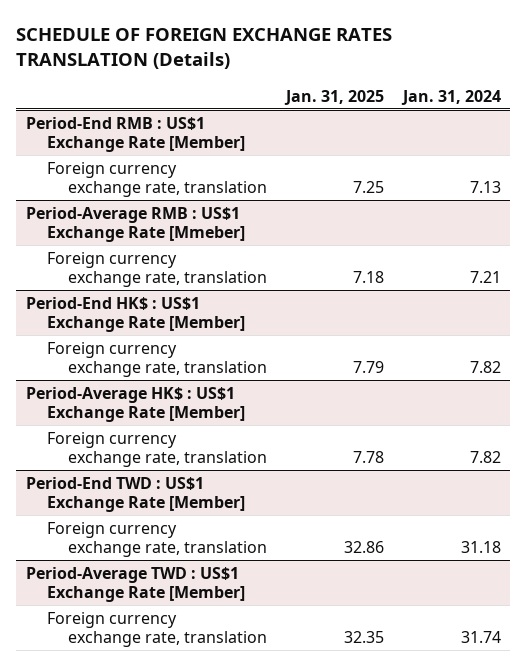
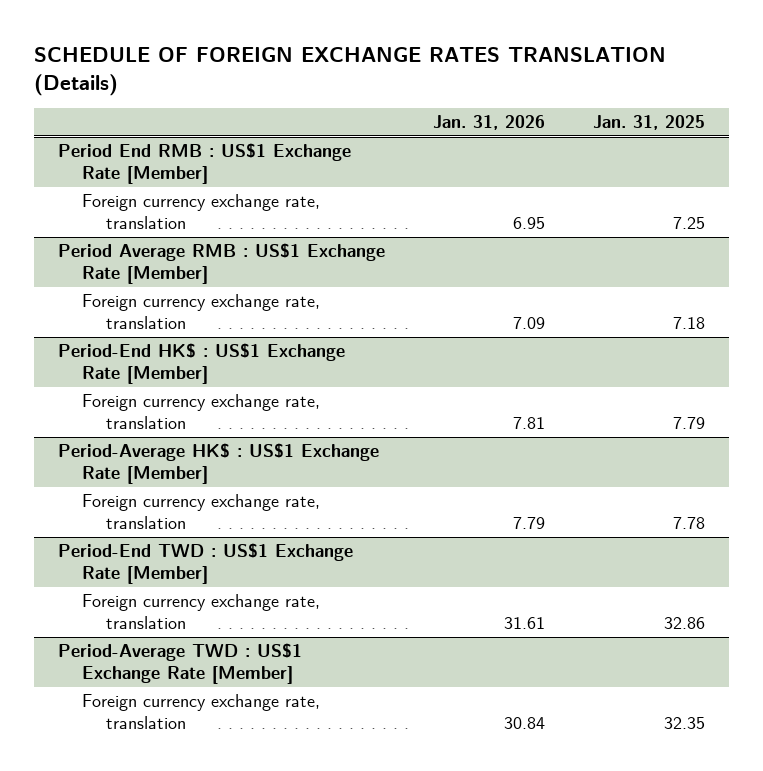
- | Jan. 31, 2025 | Jan. 31, 2024
+ | Jan. 31, 2026 | Jan. 31, 2025
- Period-End RMB : US$1 Exchange Rate [Member]
+ Period End RMB : US$1 Exchange Rate [Member]
- Period-Average RMB : US$1 Exchange Rate [Mmeber]
+ Period Average RMB : US$1 Exchange Rate [Member]

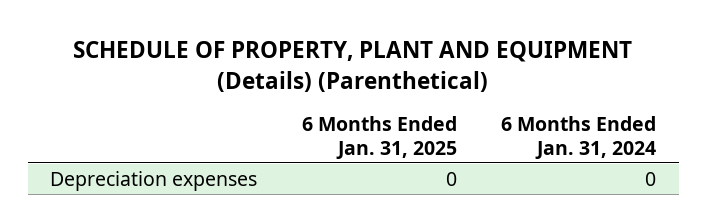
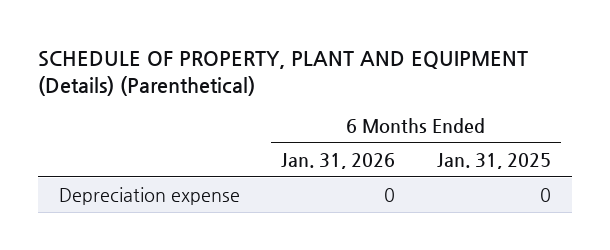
- | 6 Months Ended Jan. 31, 2025 | 6 Months Ended Jan. 31, 2024
+ | 6 Months Ended Jan. 31, 2026 | 6 Months Ended Jan. 31, 2025
- Depreciation expenses | 0 | 0
+ Depreciation expense | 0 | 0

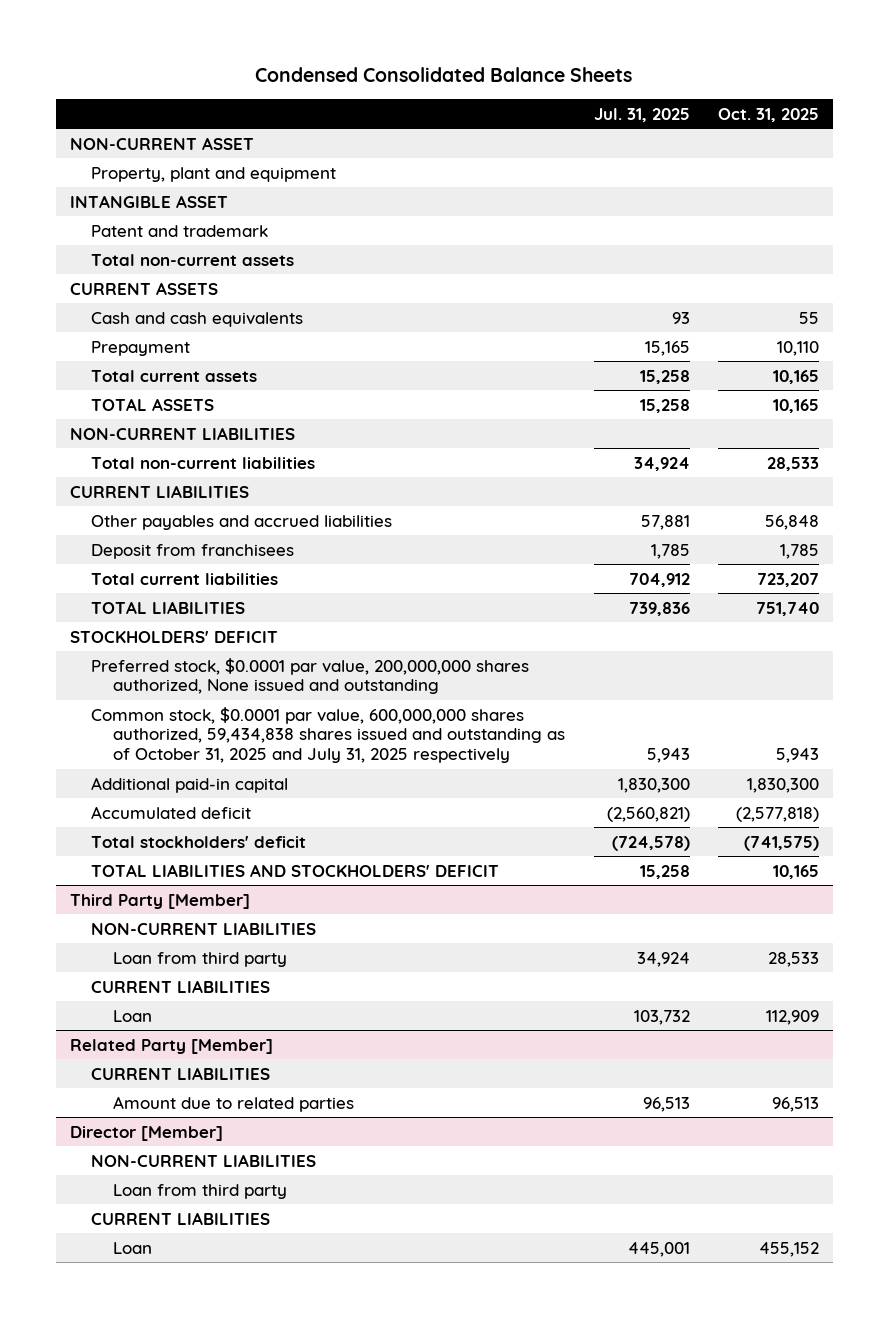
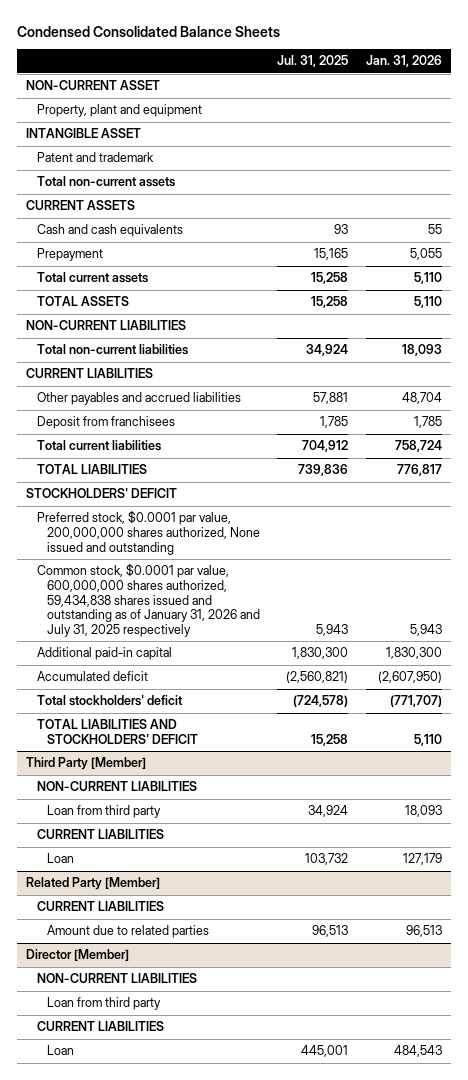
- | Jul. 31, 2025 | Oct. 31, 2025
+ | Jul. 31, 2025 | Jan. 31, 2026
- Common stock, $0.0001 par value, 600,000,000 shares authorized, 59,434,838 shares issued and outstanding as of October 31, 2025 and July 31, 2025 respectively | 5,943 | 5,943
+ Common stock, $0.0001 par value, 600,000,000 shares authorized, 59,434,838 shares issued and outstanding as of January 31, 2026 and July 31, 2025 respectively | 5,943 | 5,943

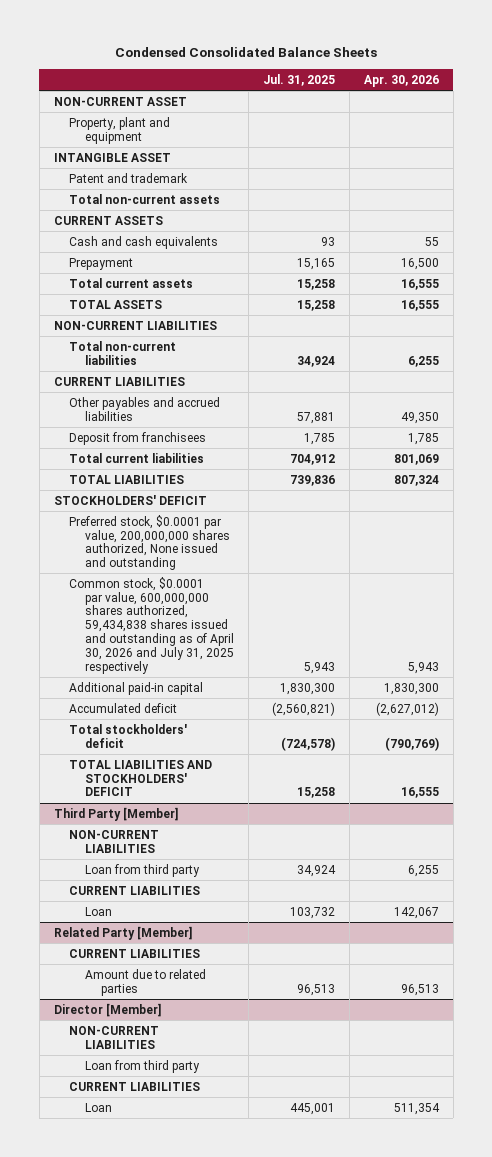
- | Jul. 31, 2025 | Jan. 31, 2026
+ | Jul. 31, 2025 | Apr. 30, 2026
- Common stock, $0.0001 par value, 600,000,000 shares authorized, 59,434,838 shares issued and outstanding as of January 31, 2026 and July 31, 2025 respectively | 5,943 | 5,943
+ Common stock, $0.0001 par value, 600,000,000 shares authorized, 59,434,838 shares issued and outstanding as of April 30, 2026 and July 31, 2025 respectively | 5,943 | 5,943

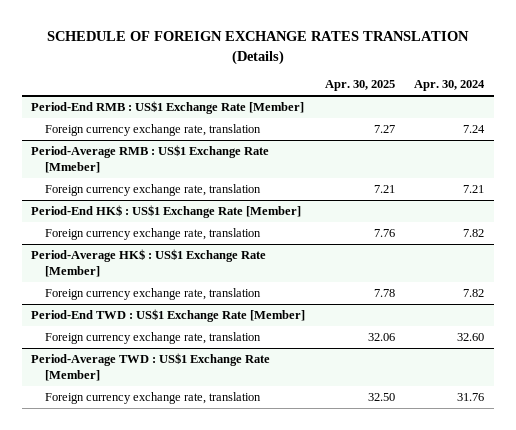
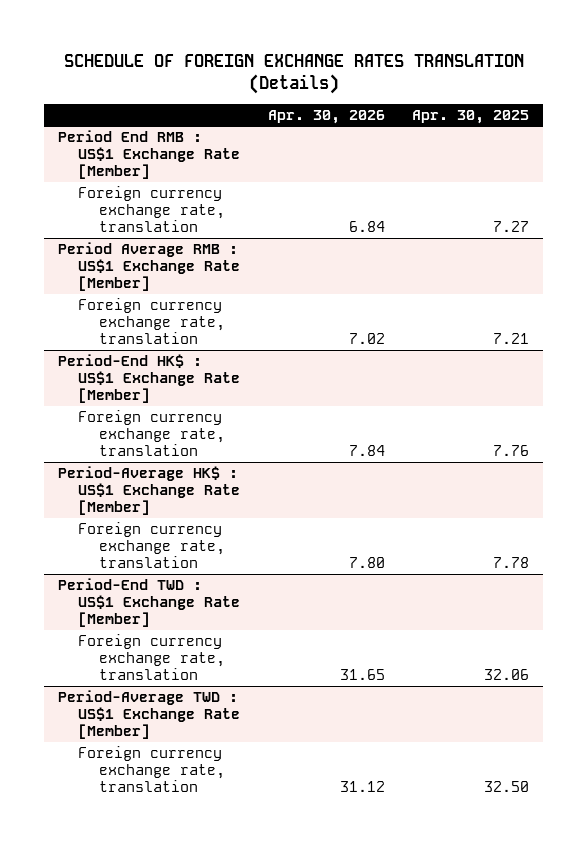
- | Apr. 30, 2025 | Apr. 30, 2024
+ | Apr. 30, 2026 | Apr. 30, 2025
- Period-End RMB : US$1 Exchange Rate [Member]
+ Period End RMB : US$1 Exchange Rate [Member]
- Period-Average RMB : US$1 Exchange Rate [Mmeber]
+ Period Average RMB : US$1 Exchange Rate [Member]

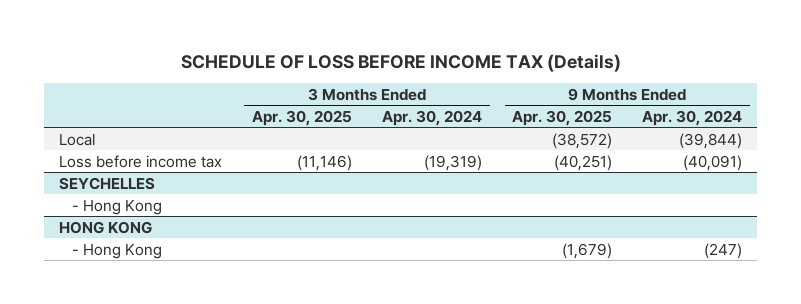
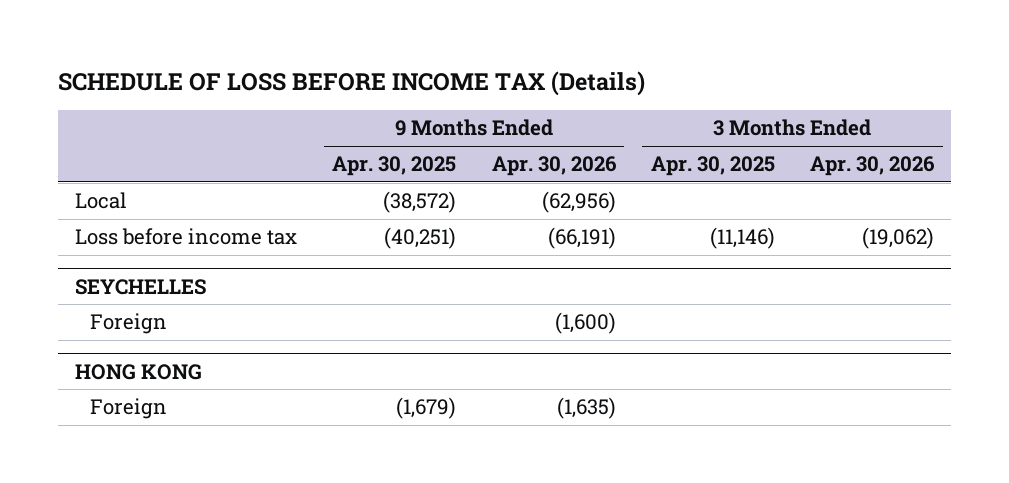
- | 3 Months Ended Apr. 30, 2025 | 3 Months Ended Apr. 30, 2024 | 9 Months Ended Apr. 30, 2025 | 9 Months Ended Apr. 30, 2024
+ | 9 Months Ended Apr. 30, 2025 | 9 Months Ended Apr. 30, 2026 | 3 Months Ended Apr. 30, 2025 | 3 Months Ended Apr. 30, 2026
@ SEYCHELLES
- - Hong Kong
+ Foreign | | (1,600) | |
@ HONG KONG
- - Hong Kong | | | (1,679) | (247)
+ Foreign | (1,679) | (1,635) | |

